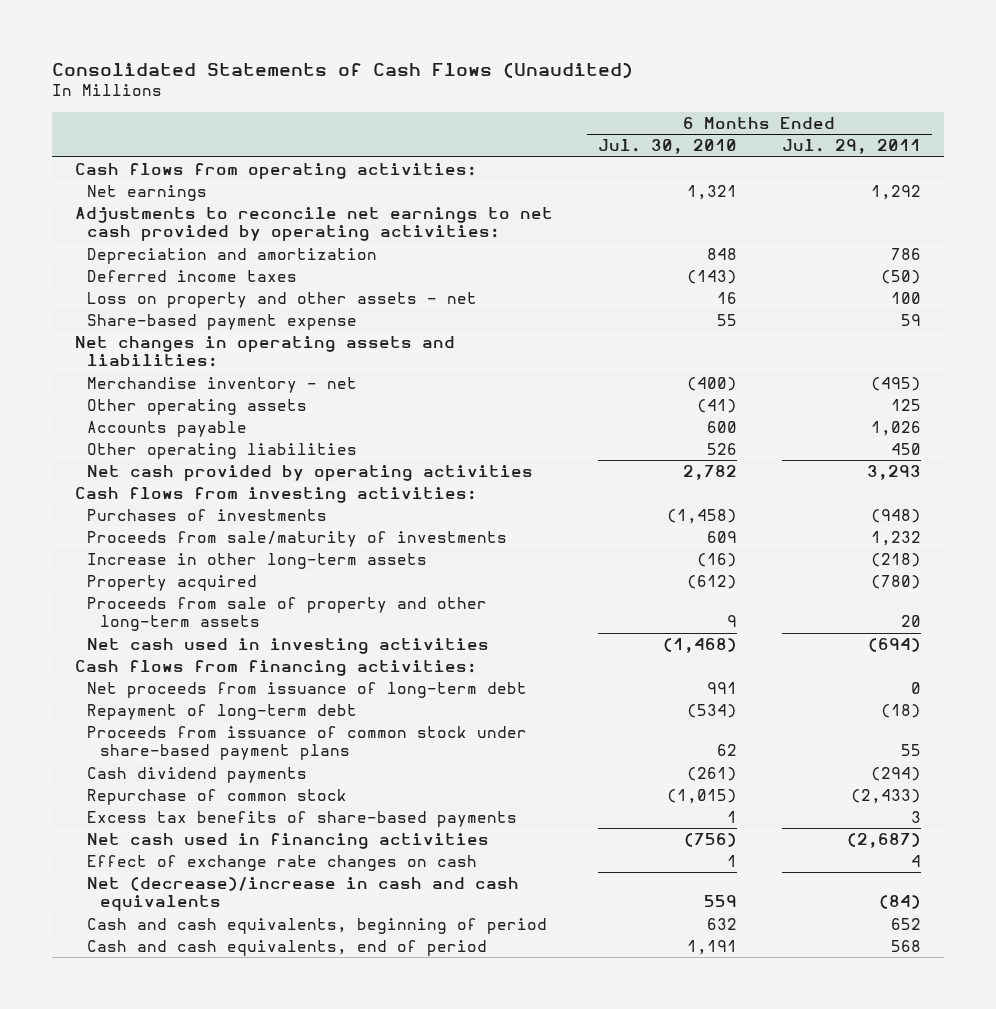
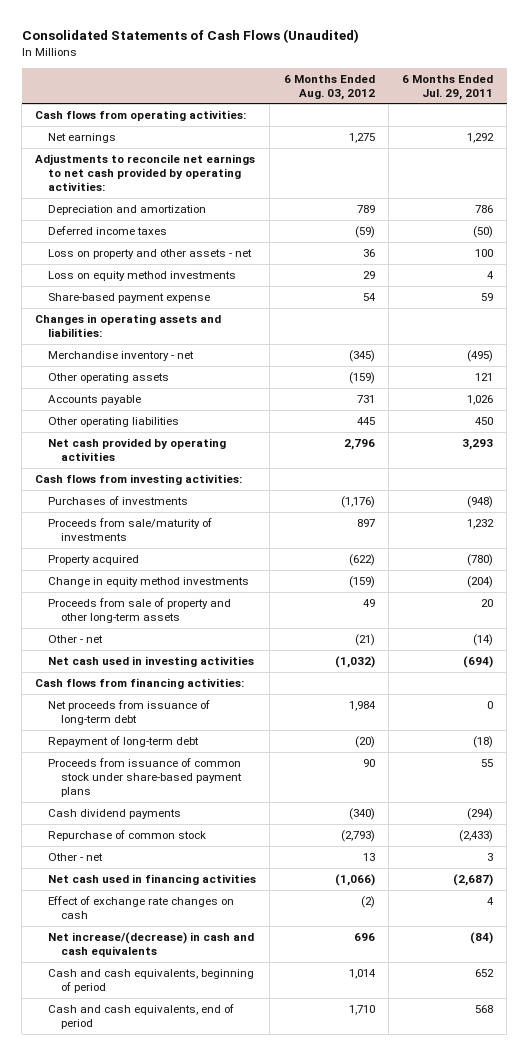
- | 6 Months Ended Jul. 30, 2010 | 6 Months Ended Jul. 29, 2011
+ | 6 Months Ended Aug. 03, 2012 | 6 Months Ended Jul. 29, 2011
+ Loss on equity method investments | 29 | 4
- Net changes in operating assets and liabilities:
+ Changes in operating assets and liabilities:
- Other operating assets | (41) | 125
+ Other operating assets | (159) | 121
- Increase in other long-term assets | (16) | (218)
+ Change in equity method investments | (159) | (204)
+ Other - net | (21) | (14)
- Excess tax benefits of share-based payments | 1 | 3
+ Other - net | 13 | 3
- Net (decrease)/increase in cash and cash equivalents | 559 | (84)
+ Net increase/(decrease) in cash and cash equivalents | 696 | (84)

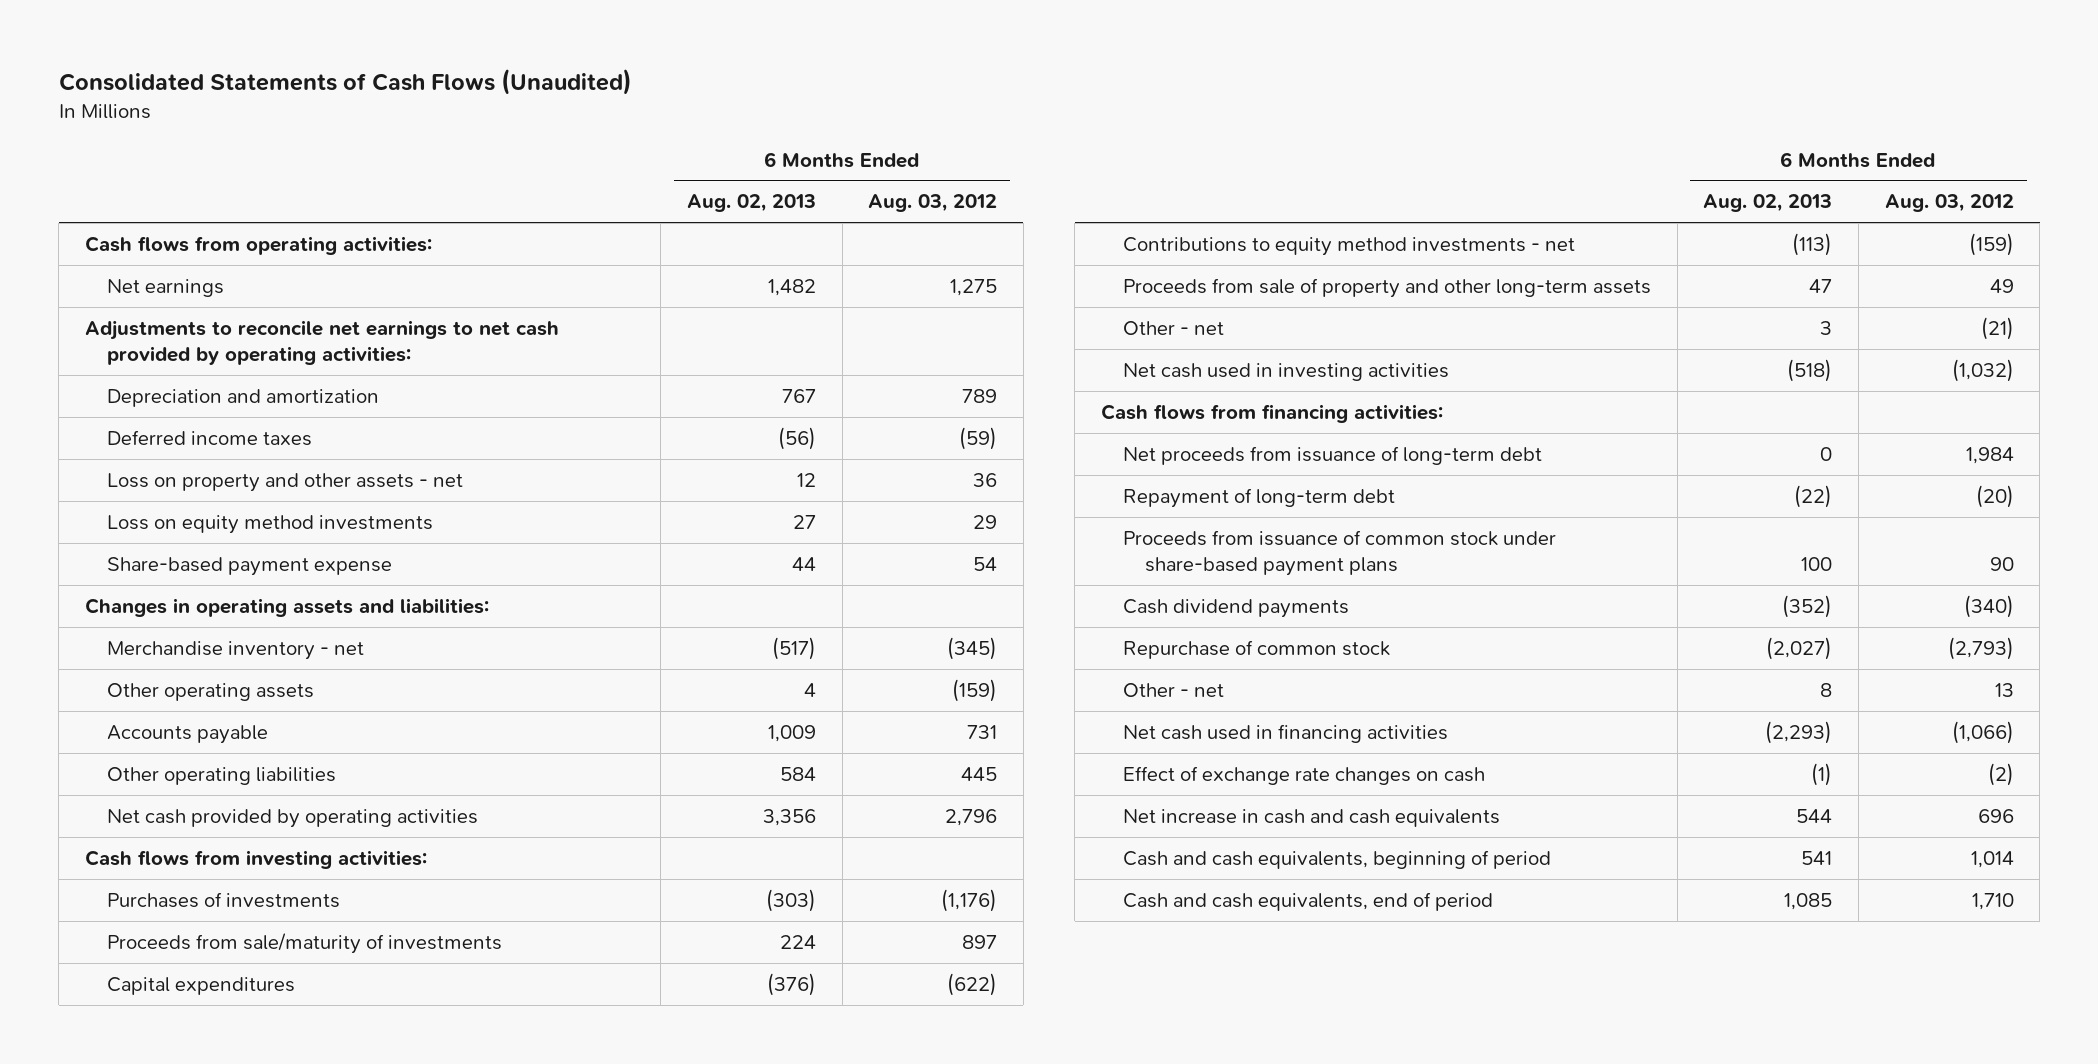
- | 6 Months Ended Aug. 03, 2012 | 6 Months Ended Jul. 29, 2011
+ | 6 Months Ended Aug. 02, 2013 | 6 Months Ended Aug. 03, 2012
- Property acquired | (622) | (780)
- Change in equity method investments | (159) | (204)
+ Capital expenditures | (376) | (622)
+ Contributions to equity method investments - net | (113) | (159)
- Net increase/(decrease) in cash and cash equivalents | 696 | (84)
+ Net increase in cash and cash equivalents | 544 | 696

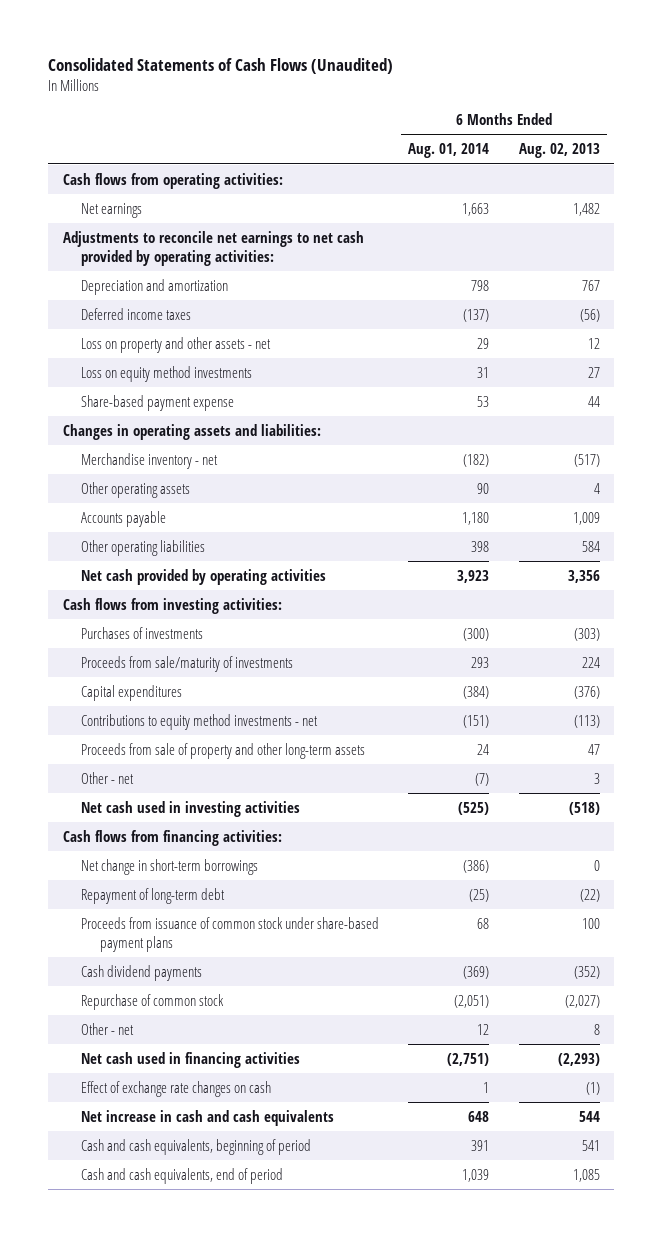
- | 6 Months Ended Aug. 02, 2013 | 6 Months Ended Aug. 03, 2012
+ | 6 Months Ended Aug. 01, 2014 | 6 Months Ended Aug. 02, 2013
- Net proceeds from issuance of long-term debt | 0 | 1,984
+ Net change in short-term borrowings | (386) | 0

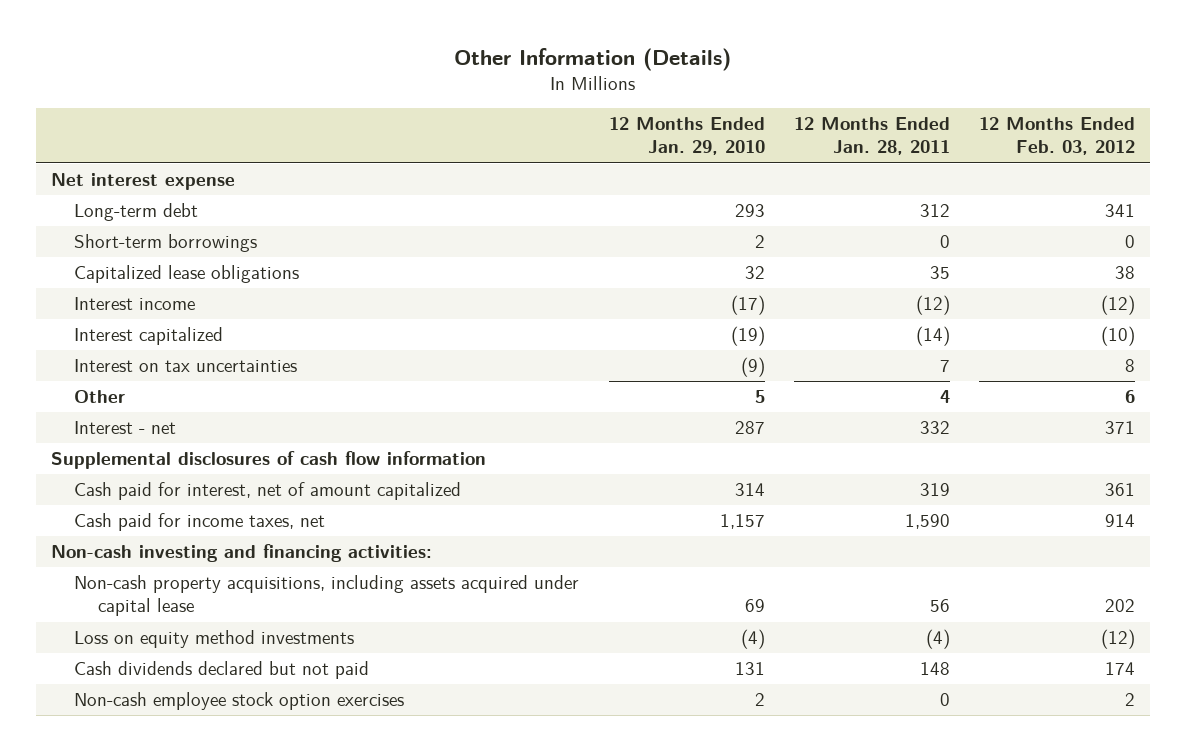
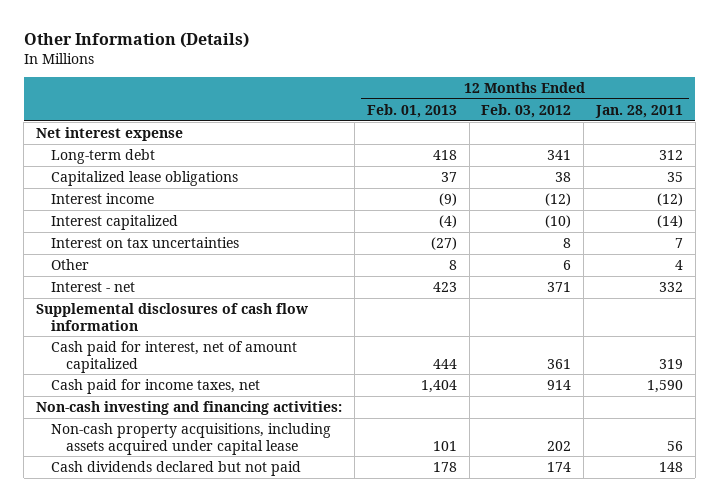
- | 12 Months Ended Jan. 29, 2010 | 12 Months Ended Jan. 28, 2011 | 12 Months Ended Feb. 03, 2012
+ | 12 Months Ended Feb. 01, 2013 | 12 Months Ended Feb. 03, 2012 | 12 Months Ended Jan. 28, 2011
- Short-term borrowings | 2 | 0 | 0
- Loss on equity method investments | (4) | (4) | (12)
- Non-cash employee stock option exercises | 2 | 0 | 2

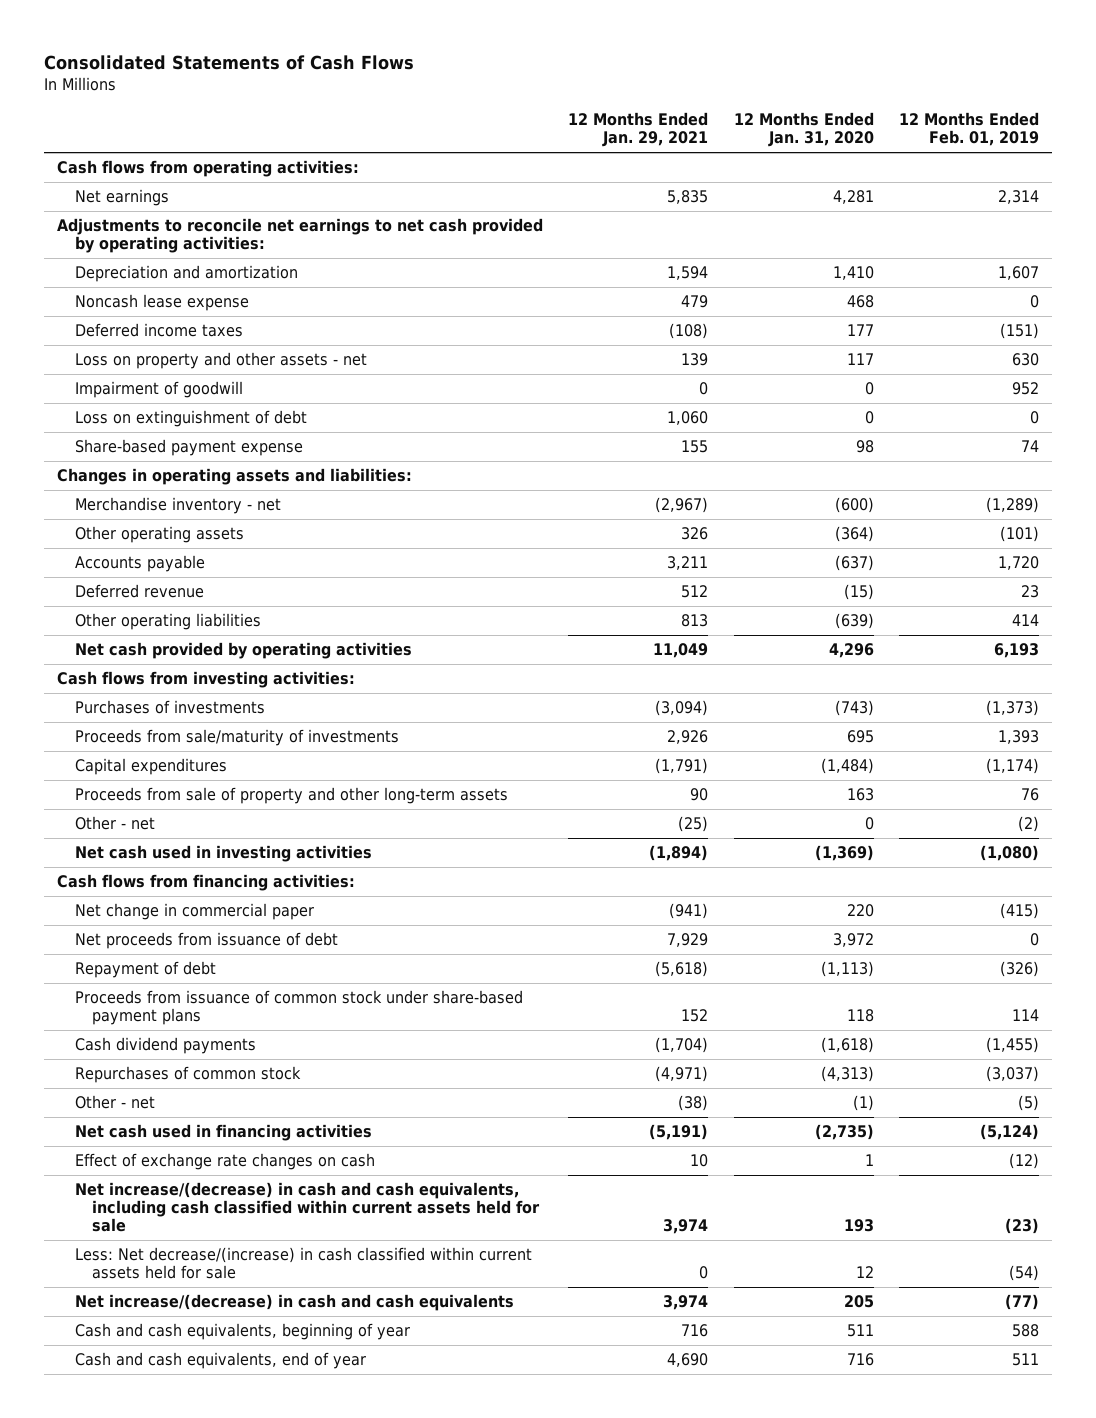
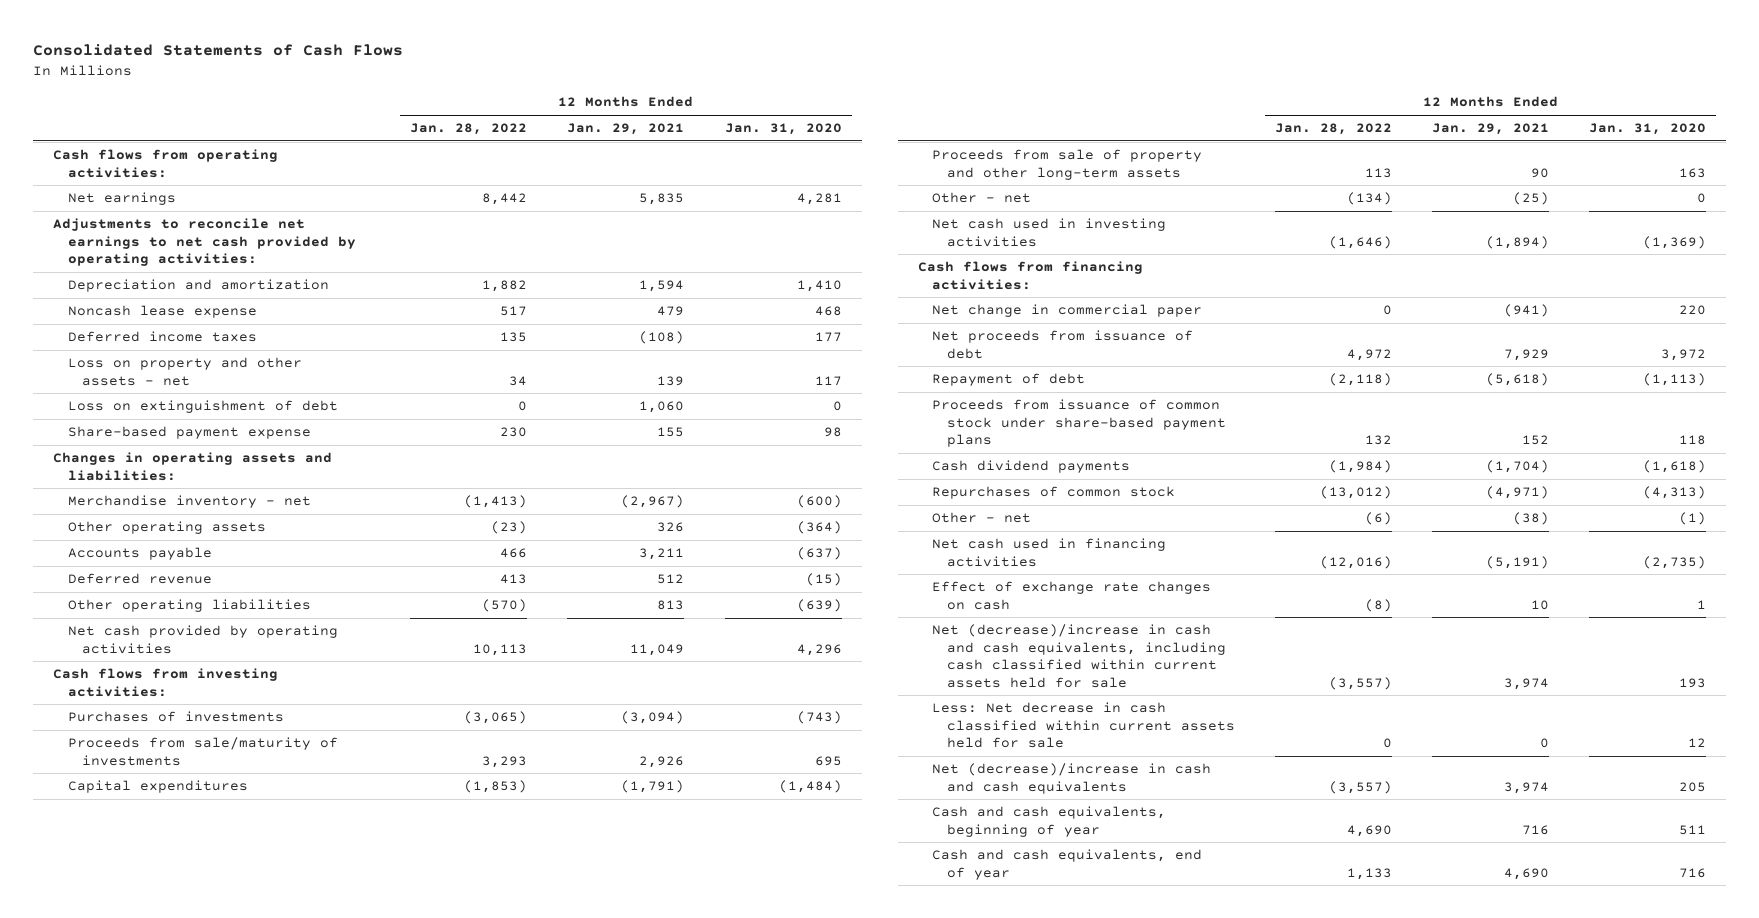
- | 12 Months Ended Jan. 29, 2021 | 12 Months Ended Jan. 31, 2020 | 12 Months Ended Feb. 01, 2019
+ | 12 Months Ended Jan. 28, 2022 | 12 Months Ended Jan. 29, 2021 | 12 Months Ended Jan. 31, 2020
- Impairment of goodwill | 0 | 0 | 952
- Net increase/(decrease) in cash and cash equivalents, including cash classified within current assets held for sale | 3,974 | 193 | (23)
- Less: Net decrease/(increase) in cash classified within current assets held for sale | 0 | 12 | (54)
- Net increase/(decrease) in cash and cash equivalents | 3,974 | 205 | (77)
+ Net (decrease)/increase in cash and cash equivalents, including cash classified within current assets held for sale | (3,557) | 3,974 | 193
+ Less: Net decrease in cash classified within current assets held for sale | 0 | 0 | 12
+ Net (decrease)/increase in cash and cash equivalents | (3,557) | 3,974 | 205

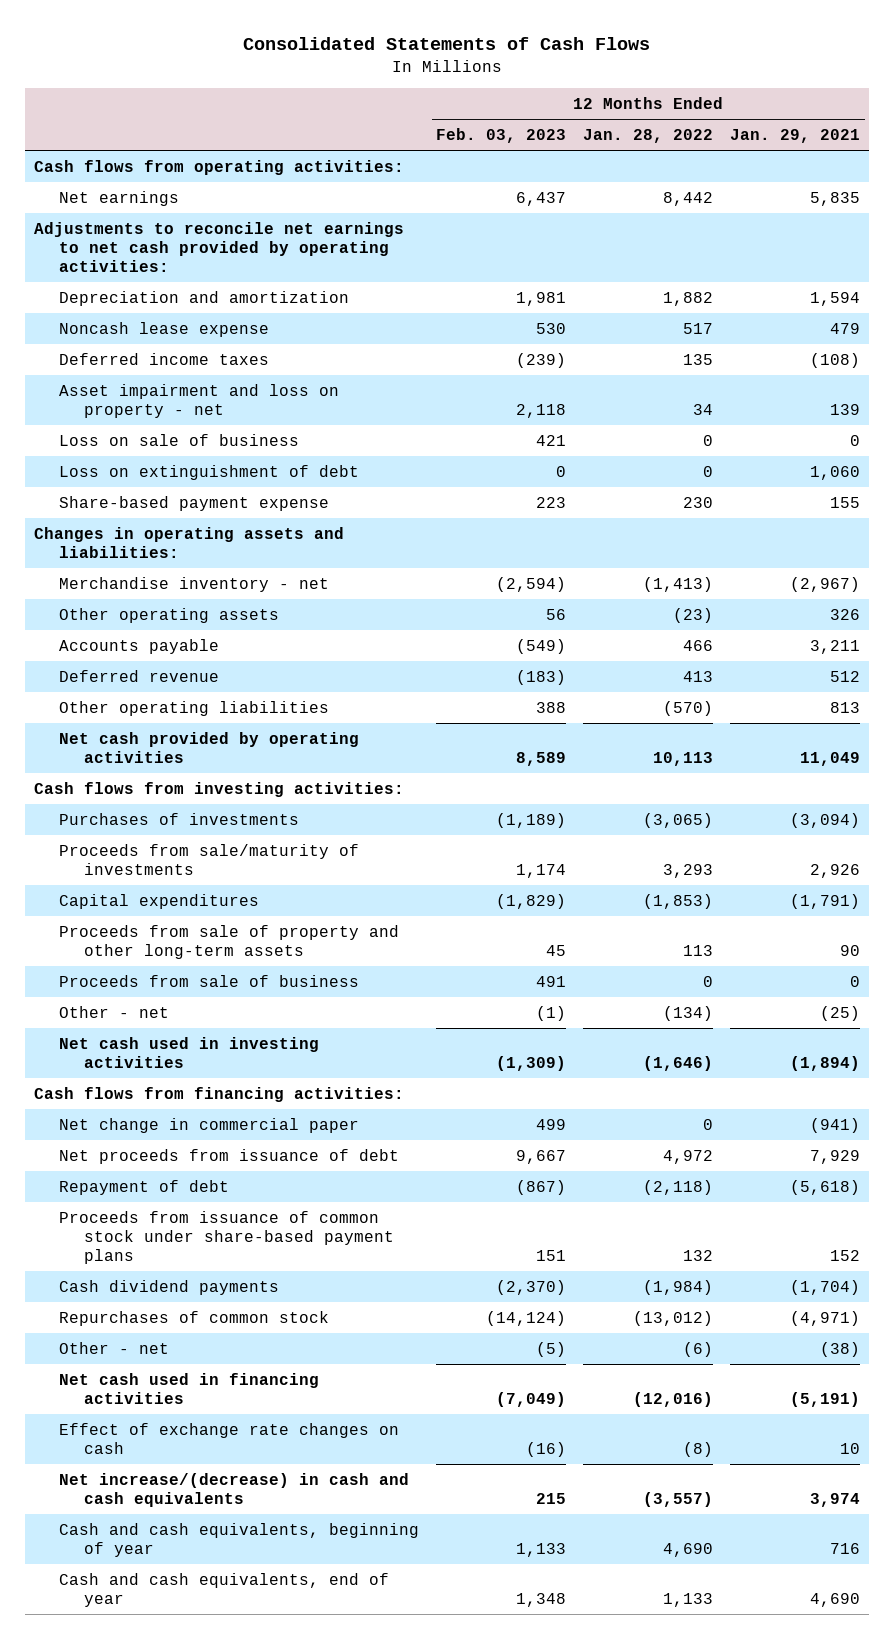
- | 12 Months Ended Jan. 28, 2022 | 12 Months Ended Jan. 29, 2021 | 12 Months Ended Jan. 31, 2020
+ | 12 Months Ended Feb. 03, 2023 | 12 Months Ended Jan. 28, 2022 | 12 Months Ended Jan. 29, 2021
- Loss on property and other assets - net | 34 | 139 | 117
+ Asset impairment and loss on property - net | 2,118 | 34 | 139
+ Loss on sale of business | 421 | 0 | 0
+ Proceeds from sale of business | 491 | 0 | 0
- Net (decrease)/increase in cash and cash equivalents, including cash classified within current assets held for sale | (3,557) | 3,974 | 193
- Less: Net decrease in cash classified within current assets held for sale | 0 | 0 | 12
- Net (decrease)/increase in cash and cash equivalents | (3,557) | 3,974 | 205
+ Net increase/(decrease) in cash and cash equivalents | 215 | (3,557) | 3,974

